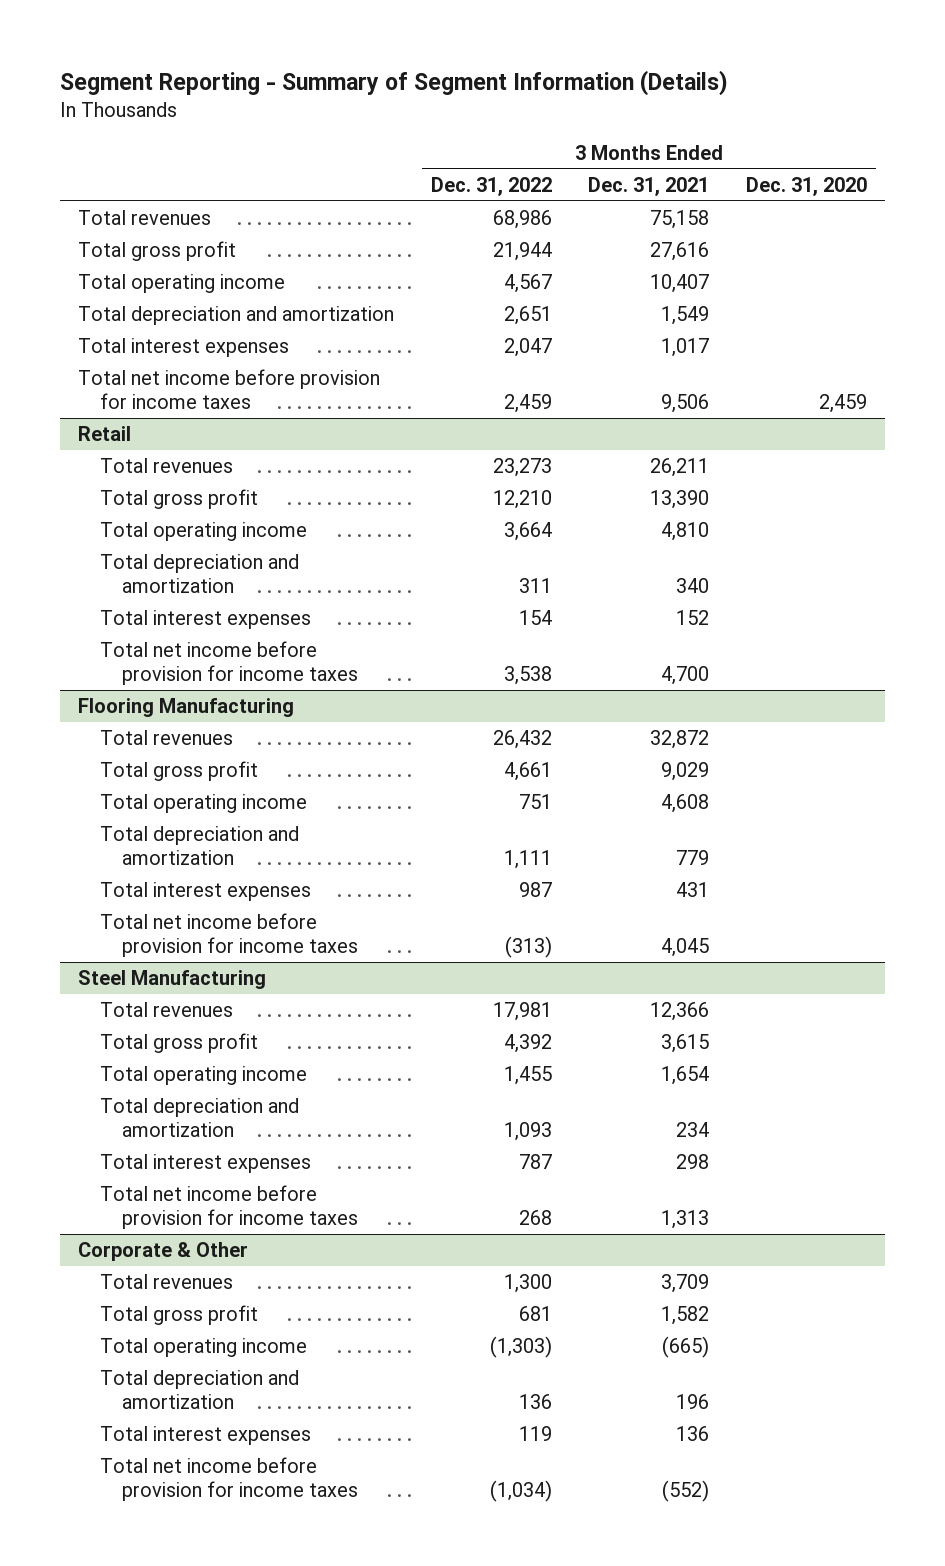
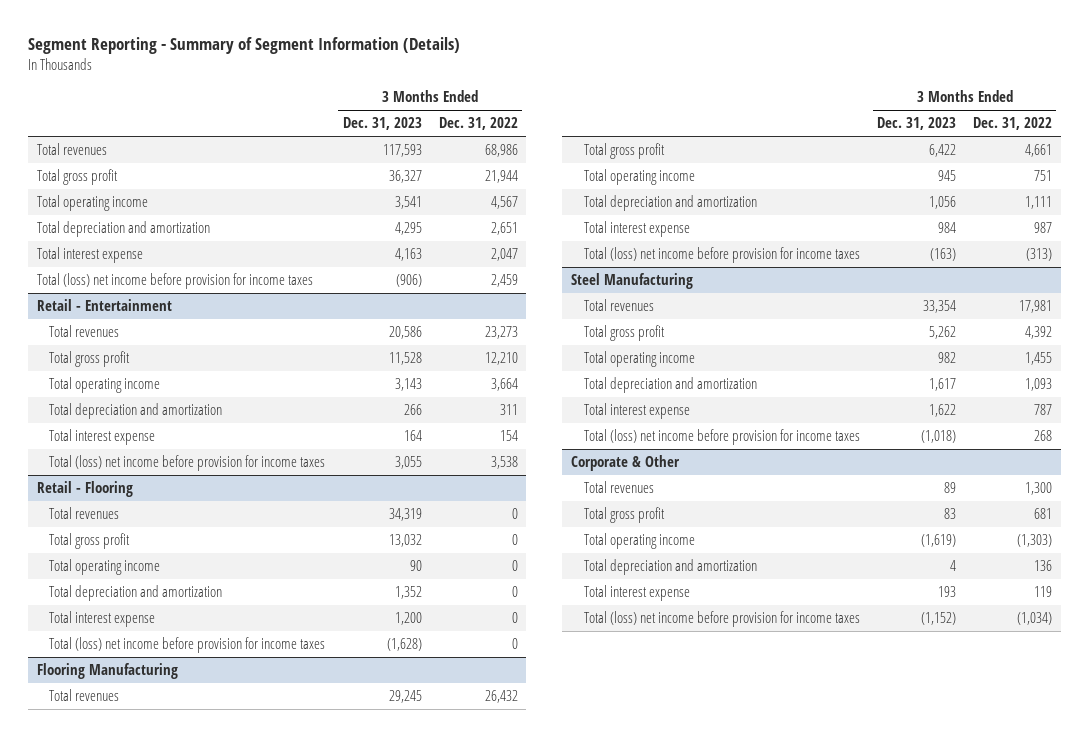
- | 3 Months Ended Dec. 31, 2022 | 3 Months Ended Dec. 31, 2021 | 3 Months Ended Dec. 31, 2020
+ | 3 Months Ended Dec. 31, 2023 | 3 Months Ended Dec. 31, 2022
- Total interest expenses | 2,047 | 1,017 |
- Total net income before provision for income taxes | 2,459 | 9,506 | 2,459
- Retail
+ Total interest expense | 4,163 | 2,047
+ Total (loss) net income before provision for income taxes | (906) | 2,459
+ Retail - Entertainment
- Total interest expenses | 154 | 152 |
- Total net income before provision for income taxes | 3,538 | 4,700 |
+ Total interest expense | 164 | 154
+ Total (loss) net income before provision for income taxes | 3,055 | 3,538
+ Retail - Flooring
+ Total revenues | 34,319 | 0
+ Total gross profit | 13,032 | 0
+ Total operating income | 90 | 0
+ Total depreciation and amortization | 1,352 | 0
+ Total interest expense | 1,200 | 0
+ Total (loss) net income before provision for income taxes | (1,628) | 0
@ Flooring Manufacturing
- Total interest expenses | 987 | 431 |
- Total net income before provision for income taxes | (313) | 4,045 |
+ Total interest expense | 984 | 987
+ Total (loss) net income before provision for income taxes | (163) | (313)
@ Steel Manufacturing
- Total interest expenses | 787 | 298 |
- Total net income before provision for income taxes | 268 | 1,313 |
+ Total interest expense | 1,622 | 787
+ Total (loss) net income before provision for income taxes | (1,018) | 268
@ Corporate & Other
- Total interest expenses | 119 | 136 |
- Total net income before provision for income taxes | (1,034) | (552) |
+ Total interest expense | 193 | 119
+ Total (loss) net income before provision for income taxes | (1,152) | (1,034)

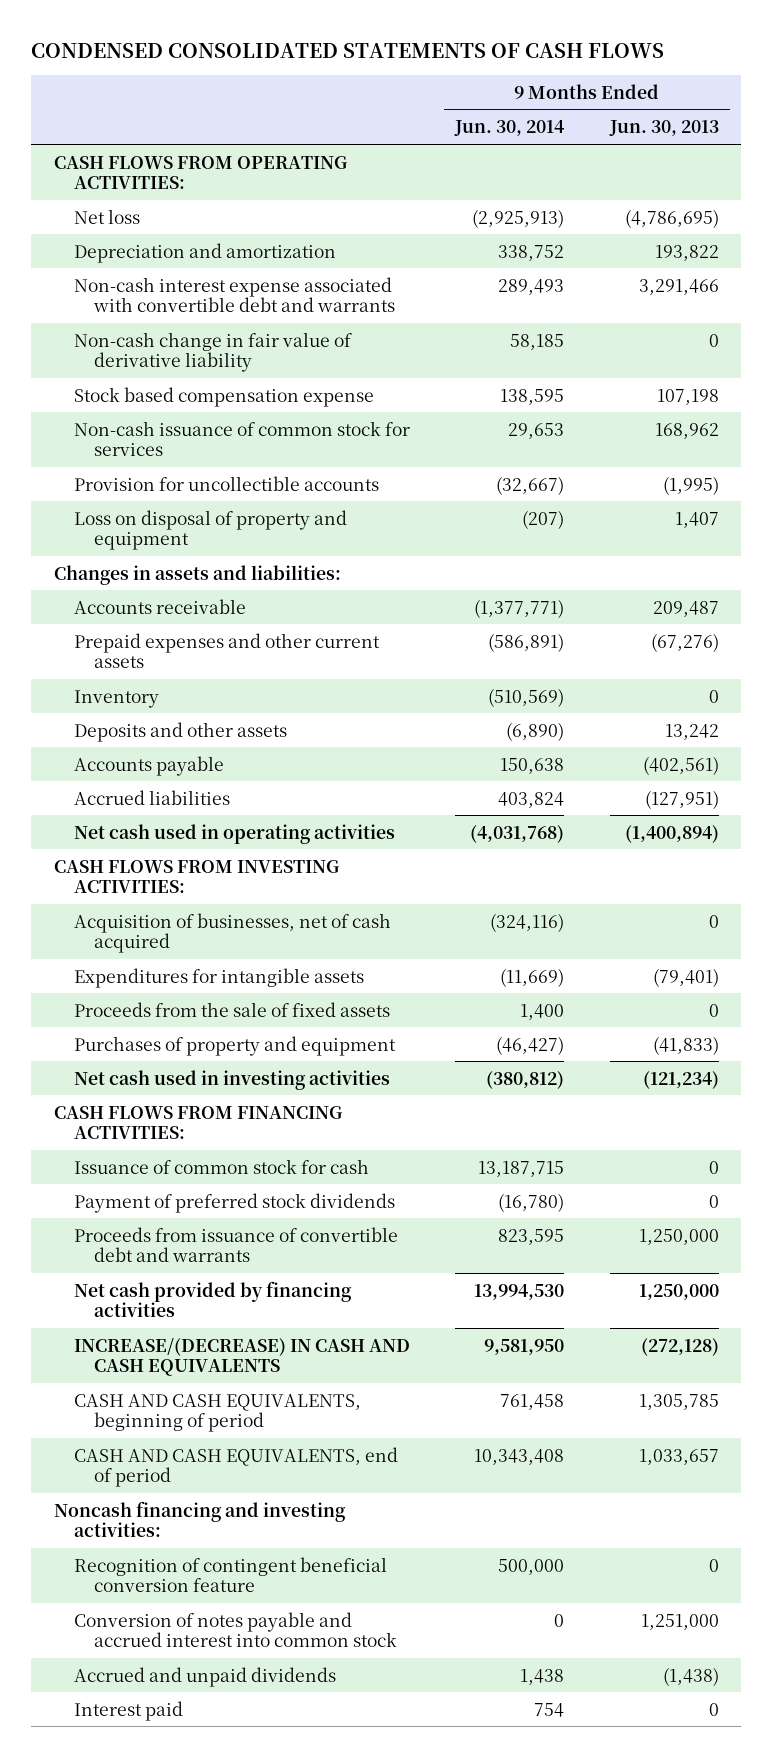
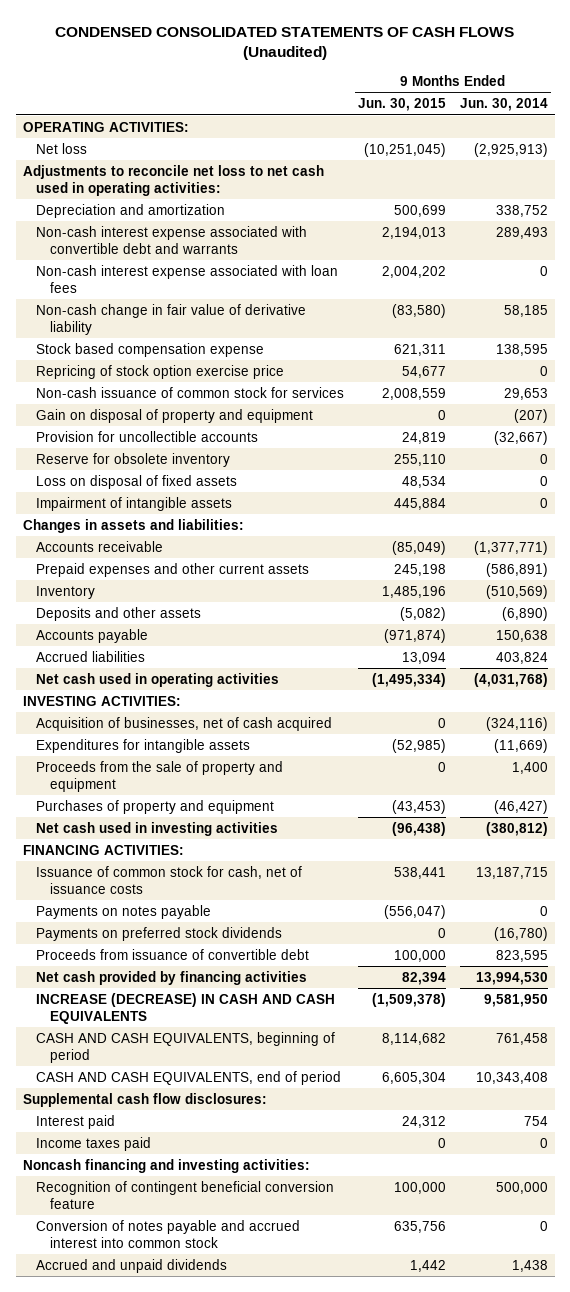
- CONDENSED CONSOLIDATED STATEMENTS OF CASH FLOWS
+ CONDENSED CONSOLIDATED STATEMENTS OF CASH FLOWS (Unaudited)
- | 9 Months Ended Jun. 30, 2014 | 9 Months Ended Jun. 30, 2013
+ | 9 Months Ended Jun. 30, 2015 | 9 Months Ended Jun. 30, 2014
- CASH FLOWS FROM OPERATING ACTIVITIES:
+ OPERATING ACTIVITIES:
+ Adjustments to reconcile net loss to net cash used in operating activities:
+ Non-cash interest expense associated with loan fees | 2,004,202 | 0
+ Repricing of stock option exercise price | 54,677 | 0
+ Gain on disposal of property and equipment | 0 | (207)
- Loss on disposal of property and equipment | (207) | 1,407
+ Reserve for obsolete inventory | 255,110 | 0
+ Loss on disposal of fixed assets | 48,534 | 0
+ Impairment of intangible assets | 445,884 | 0
- CASH FLOWS FROM INVESTING ACTIVITIES:
+ INVESTING ACTIVITIES:
- Proceeds from the sale of fixed assets | 1,400 | 0
+ Proceeds from the sale of property and equipment | 0 | 1,400
- CASH FLOWS FROM FINANCING ACTIVITIES:
- Issuance of common stock for cash | 13,187,715 | 0
- Payment of preferred stock dividends | (16,780) | 0
- Proceeds from issuance of convertible debt and warrants | 823,595 | 1,250,000
+ FINANCING ACTIVITIES:
+ Issuance of common stock for cash, net of issuance costs | 538,441 | 13,187,715
+ Payments on notes payable | (556,047) | 0
+ Payments on preferred stock dividends | 0 | (16,780)
+ Proceeds from issuance of convertible debt | 100,000 | 823,595
- INCREASE/(DECREASE) IN CASH AND CASH EQUIVALENTS | 9,581,950 | (272,128)
+ INCREASE (DECREASE) IN CASH AND CASH EQUIVALENTS | (1,509,378) | 9,581,950
+ Supplemental cash flow disclosures:
moved up: Interest paid | 24,312 | 754
+ Income taxes paid | 0 | 0

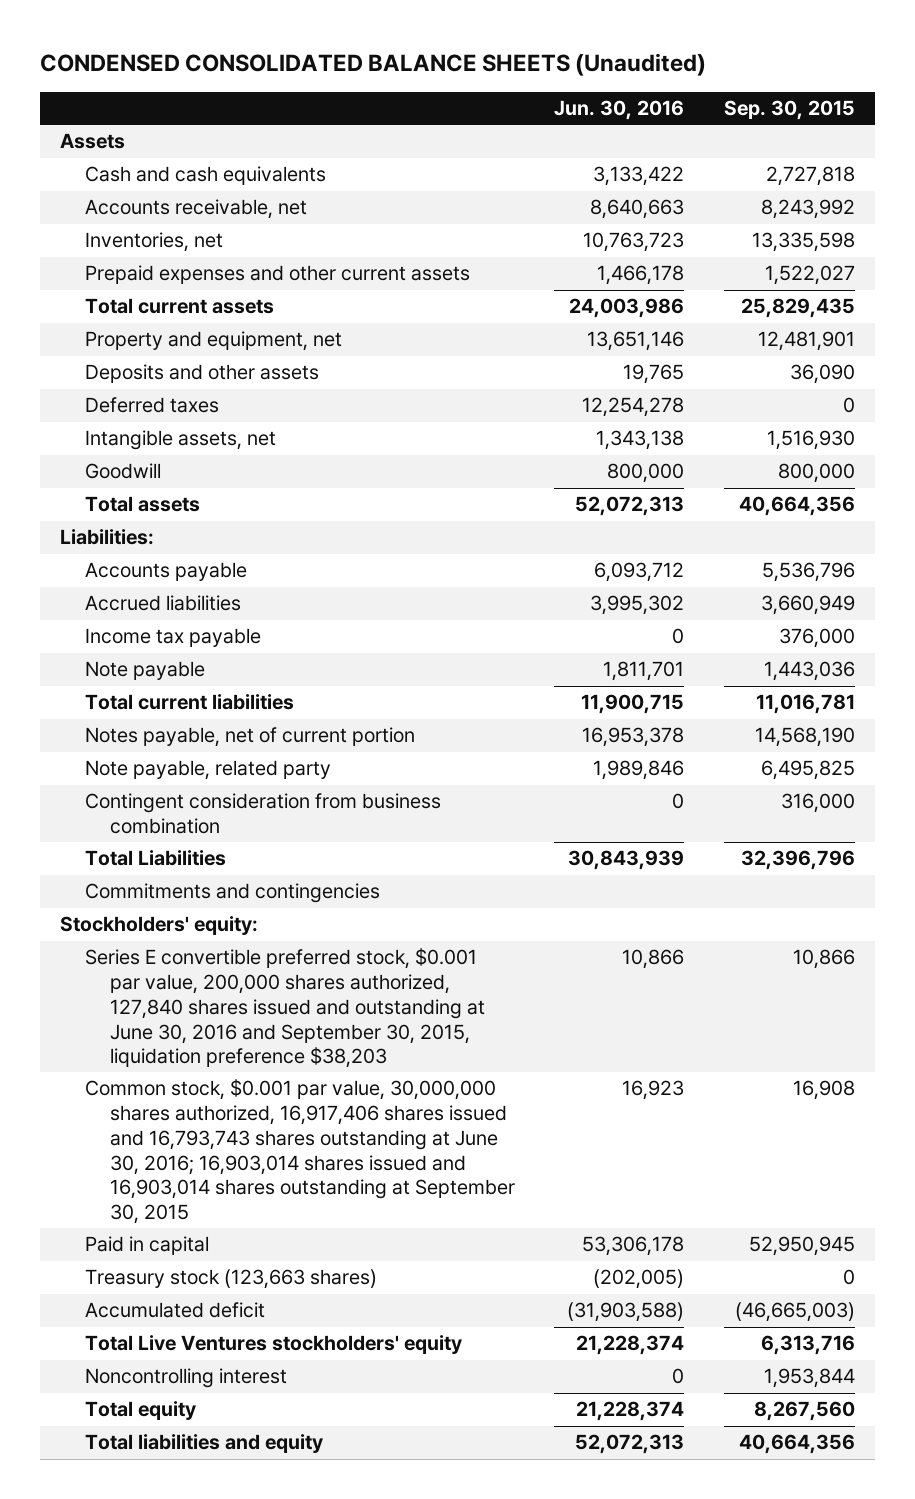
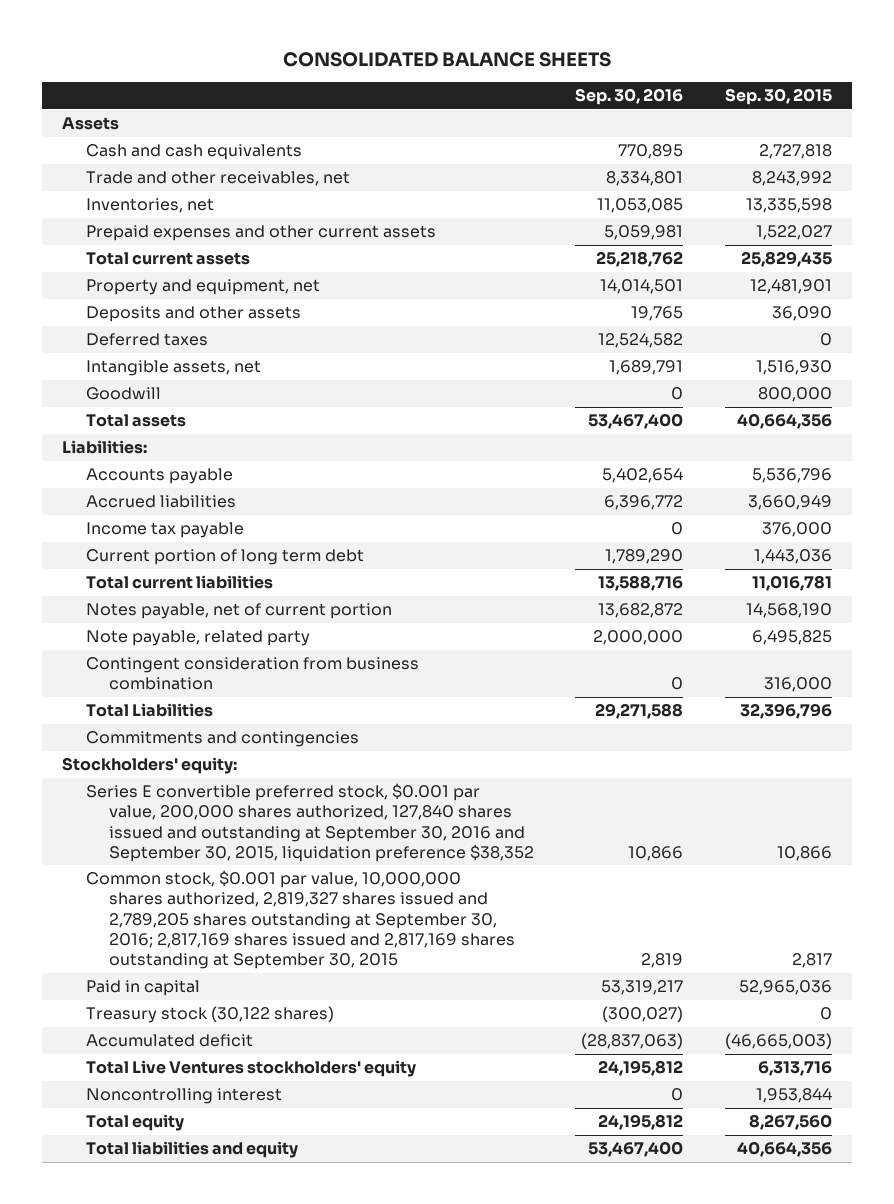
- CONDENSED CONSOLIDATED BALANCE SHEETS (Unaudited)
+ CONSOLIDATED BALANCE SHEETS
- | Jun. 30, 2016 | Sep. 30, 2015
+ | Sep. 30, 2016 | Sep. 30, 2015
- Accounts receivable, net | 8,640,663 | 8,243,992
+ Trade and other receivables, net | 8,334,801 | 8,243,992
- Note payable | 1,811,701 | 1,443,036
+ Current portion of long term debt | 1,789,290 | 1,443,036
- Series E convertible preferred stock, $0.001 par value, 200,000 shares authorized, 127,840 shares issued and outstanding at June 30, 2016 and September 30, 2015, liquidation preference $38,203 | 10,866 | 10,866
- Common stock, $0.001 par value, 30,000,000 shares authorized, 16,917,406 shares issued and 16,793,743 shares outstanding at June 30, 2016; 16,903,014 shares issued and 16,903,014 shares outstanding at September 30, 2015 | 16,923 | 16,908
- Paid in capital | 53,306,178 | 52,950,945
- Treasury stock (123,663 shares) | (202,005) | 0
+ Series E convertible preferred stock, $0.001 par value, 200,000 shares authorized, 127,840 shares issued and outstanding at September 30, 2016 and September 30, 2015, liquidation preference $38,352 | 10,866 | 10,866
+ Common stock, $0.001 par value, 10,000,000 shares authorized, 2,819,327 shares issued and 2,789,205 shares outstanding at September 30, 2016; 2,817,169 shares issued and 2,817,169 shares outstanding at September 30, 2015 | 2,819 | 2,817
+ Paid in capital | 53,319,217 | 52,965,036
+ Treasury stock (30,122 shares) | (300,027) | 0

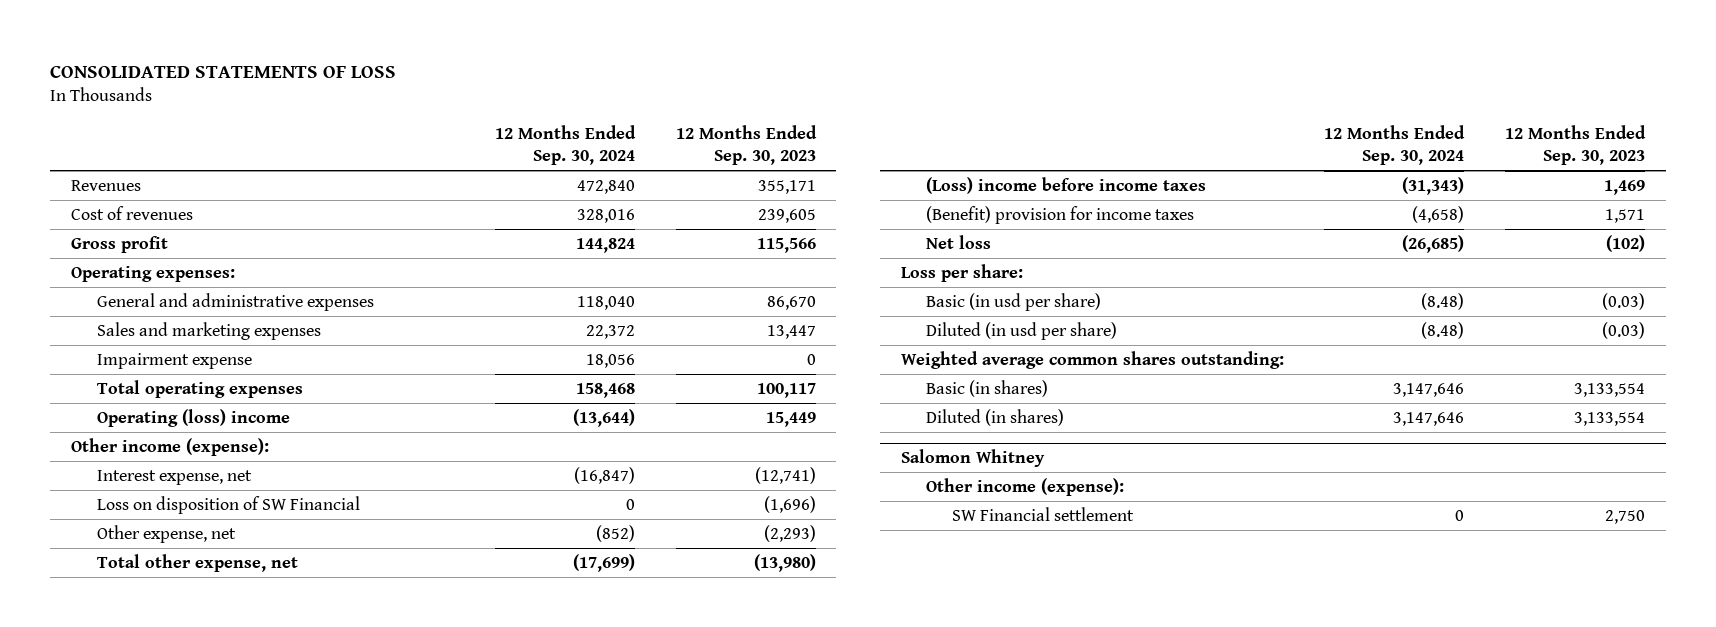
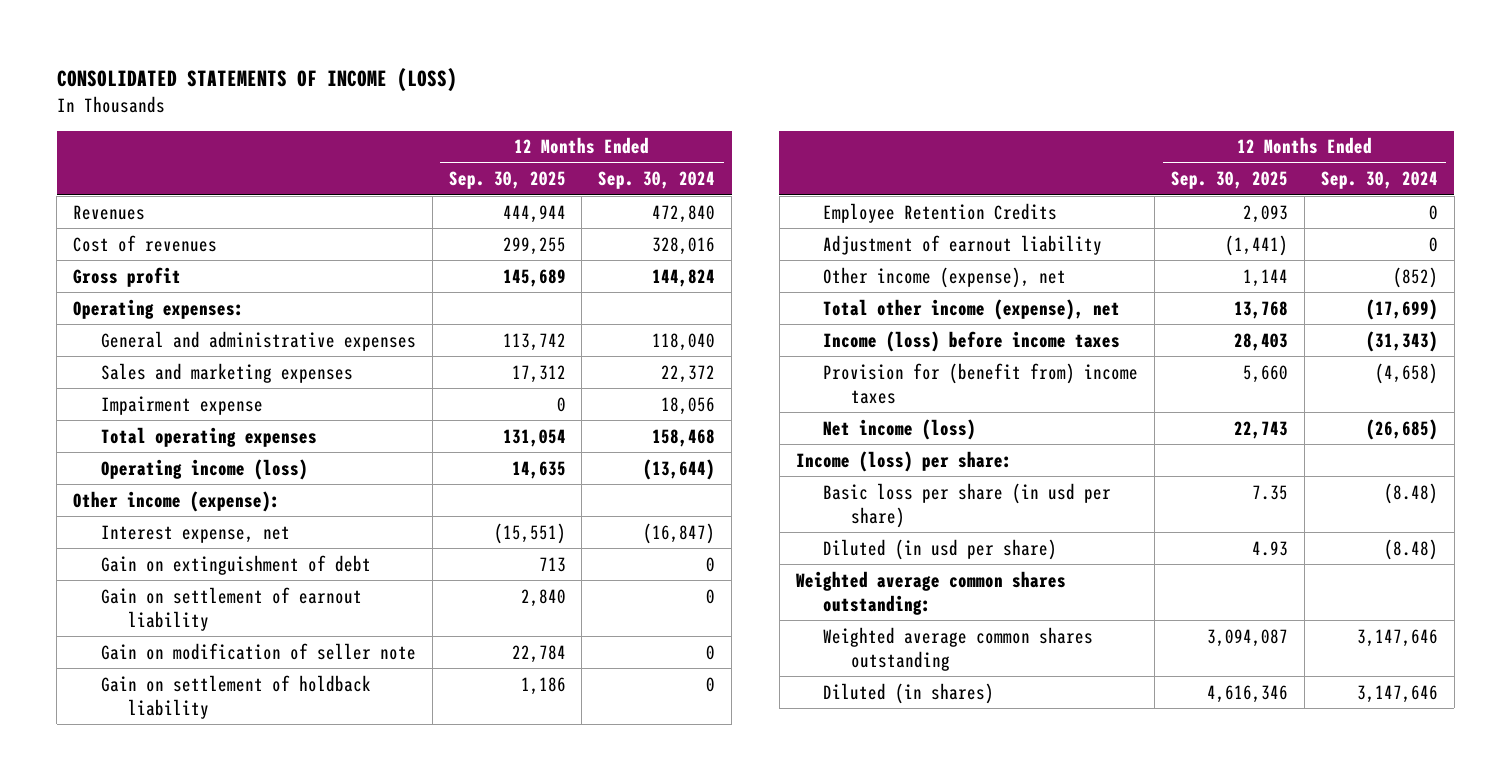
- CONSOLIDATED STATEMENTS OF LOSS
+ CONSOLIDATED STATEMENTS OF INCOME (LOSS)
- | 12 Months Ended Sep. 30, 2024 | 12 Months Ended Sep. 30, 2023
+ | 12 Months Ended Sep. 30, 2025 | 12 Months Ended Sep. 30, 2024
- Operating (loss) income | (13,644) | 15,449
+ Operating income (loss) | 14,635 | (13,644)
- Loss on disposition of SW Financial | 0 | (1,696)
- Other expense, net | (852) | (2,293)
- Total other expense, net | (17,699) | (13,980)
- (Loss) income before income taxes | (31,343) | 1,469
- (Benefit) provision for income taxes | (4,658) | 1,571
- Net loss | (26,685) | (102)
- Loss per share:
- Basic (in usd per share) | (8.48) | (0.03)
+ Gain on extinguishment of debt | 713 | 0
+ Gain on settlement of earnout liability | 2,840 | 0
+ Gain on modification of seller note | 22,784 | 0
+ Gain on settlement of holdback liability | 1,186 | 0
+ Employee Retention Credits | 2,093 | 0
+ Adjustment of earnout liability | (1,441) | 0
+ Other income (expense), net | 1,144 | (852)
+ Total other income (expense), net | 13,768 | (17,699)
+ Income (loss) before income taxes | 28,403 | (31,343)
+ Provision for (benefit from) income taxes | 5,660 | (4,658)
+ Net income (loss) | 22,743 | (26,685)
+ Income (loss) per share:
+ Basic loss per share (in usd per share) | 7.35 | (8.48)
- Basic (in shares) | 3,147,646 | 3,133,554
+ Weighted average common shares outstanding | 3,094,087 | 3,147,646
- Salomon Whitney
- Other income (expense):
- SW Financial settlement | 0 | 2,750

